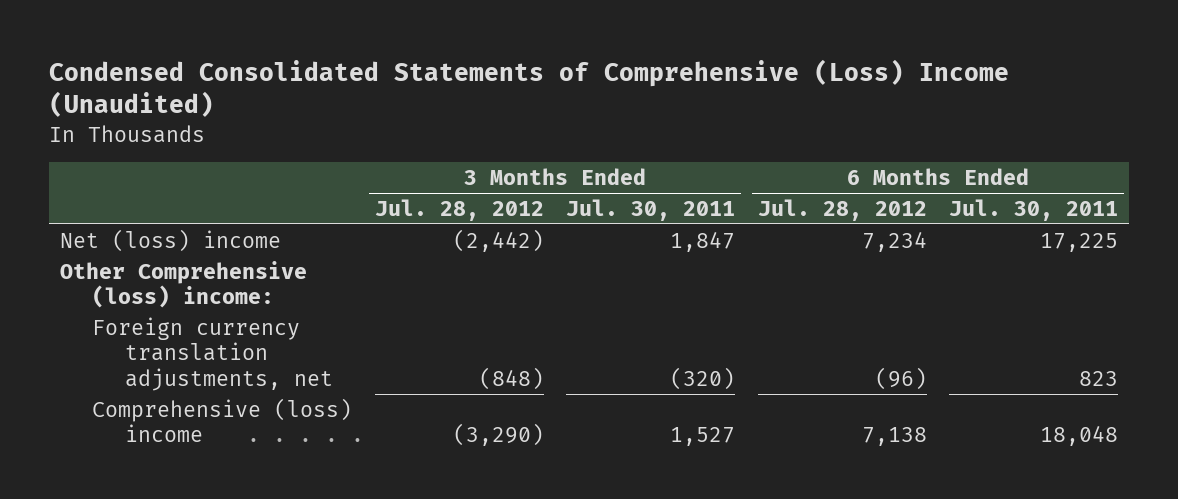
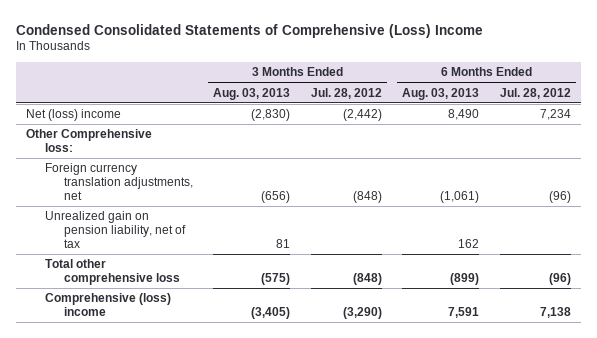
- Condensed Consolidated Statements of Comprehensive (Loss) Income (Unaudited)
+ Condensed Consolidated Statements of Comprehensive (Loss) Income
- | 3 Months Ended Jul. 28, 2012 | 3 Months Ended Jul. 30, 2011 | 6 Months Ended Jul. 28, 2012 | 6 Months Ended Jul. 30, 2011
+ | 3 Months Ended Aug. 03, 2013 | 3 Months Ended Jul. 28, 2012 | 6 Months Ended Aug. 03, 2013 | 6 Months Ended Jul. 28, 2012
- Other Comprehensive (loss) income:
+ Other Comprehensive loss:
+ Unrealized gain on pension liability, net of tax | 81 | | 162 |
+ Total other comprehensive loss | (575) | (848) | (899) | (96)

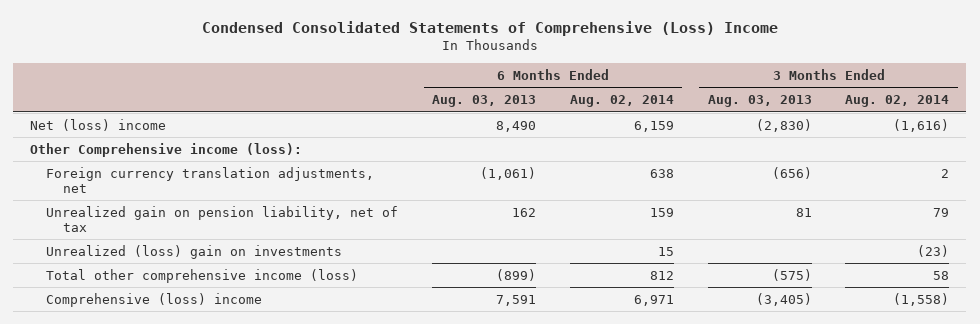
- | 3 Months Ended Aug. 03, 2013 | 3 Months Ended Jul. 28, 2012 | 6 Months Ended Aug. 03, 2013 | 6 Months Ended Jul. 28, 2012
+ | 6 Months Ended Aug. 03, 2013 | 6 Months Ended Aug. 02, 2014 | 3 Months Ended Aug. 03, 2013 | 3 Months Ended Aug. 02, 2014
- Other Comprehensive loss:
+ Other Comprehensive income (loss):
- Total other comprehensive loss | (575) | (848) | (899) | (96)
+ Unrealized (loss) gain on investments | | 15 | | (23)
+ Total other comprehensive income (loss) | (899) | 812 | (575) | 58

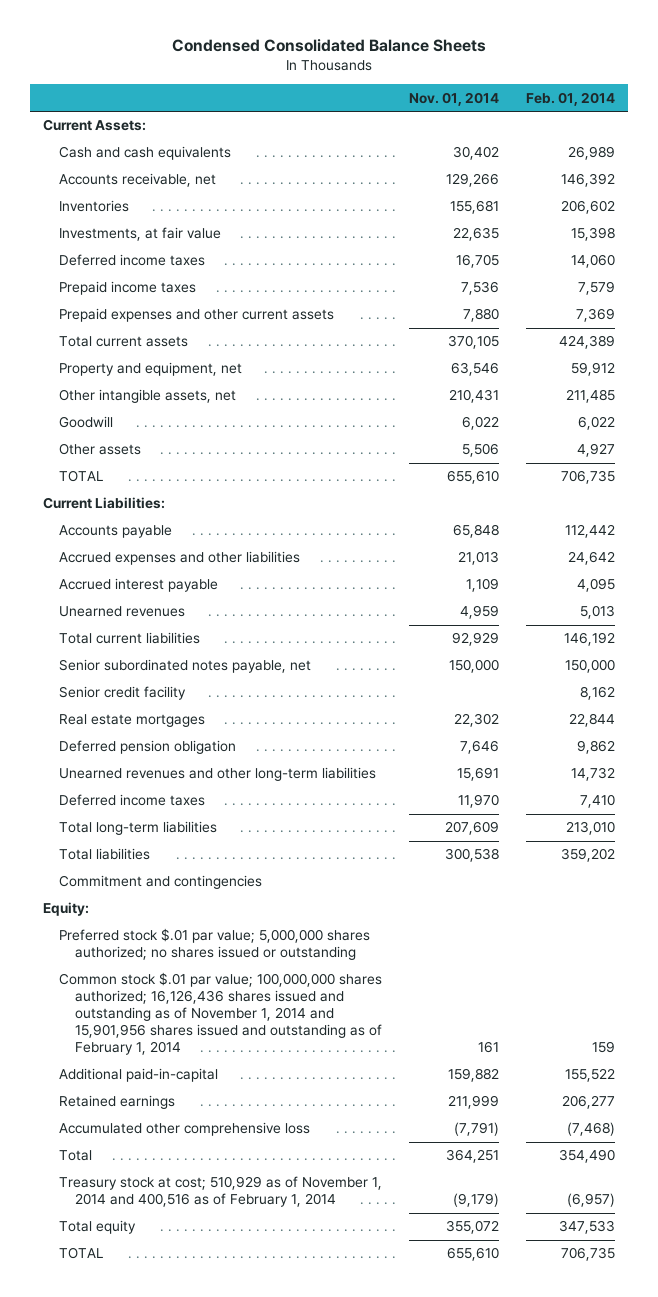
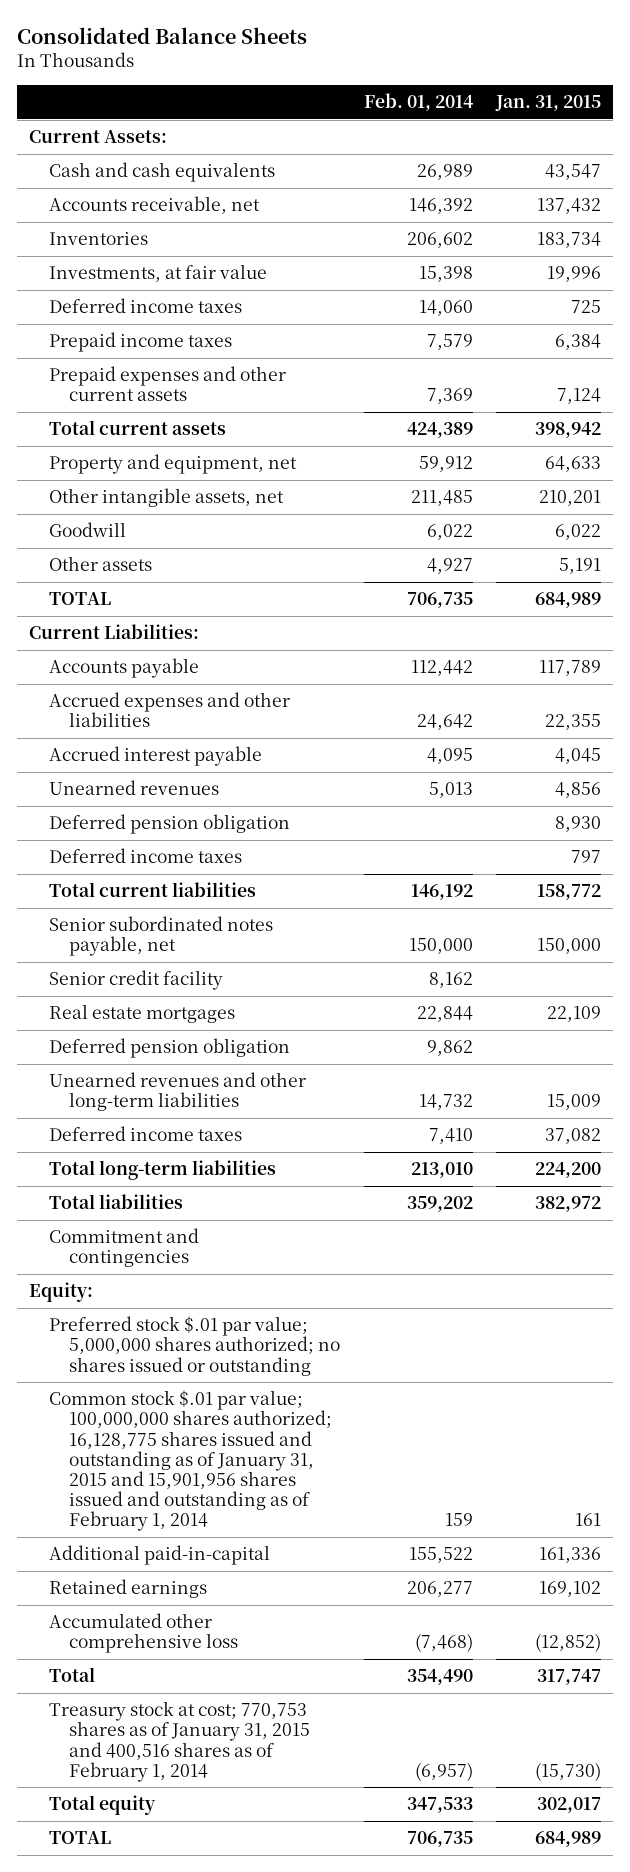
- Condensed Consolidated Balance Sheets
+ Consolidated Balance Sheets
- | Nov. 01, 2014 | Feb. 01, 2014
+ | Feb. 01, 2014 | Jan. 31, 2015
+ Deferred pension obligation | | 8,930
+ Deferred income taxes | | 797
- Common stock $.01 par value; 100,000,000 shares authorized; 16,126,436 shares issued and outstanding as of November 1, 2014 and 15,901,956 shares issued and outstanding as of February 1, 2014 | 161 | 159
+ Common stock $.01 par value; 100,000,000 shares authorized; 16,128,775 shares issued and outstanding as of January 31, 2015 and 15,901,956 shares issued and outstanding as of February 1, 2014 | 159 | 161
- Treasury stock at cost; 510,929 as of November 1, 2014 and 400,516 as of February 1, 2014 | (9,179) | (6,957)
+ Treasury stock at cost; 770,753 shares as of January 31, 2015 and 400,516 shares as of February 1, 2014 | (6,957) | (15,730)

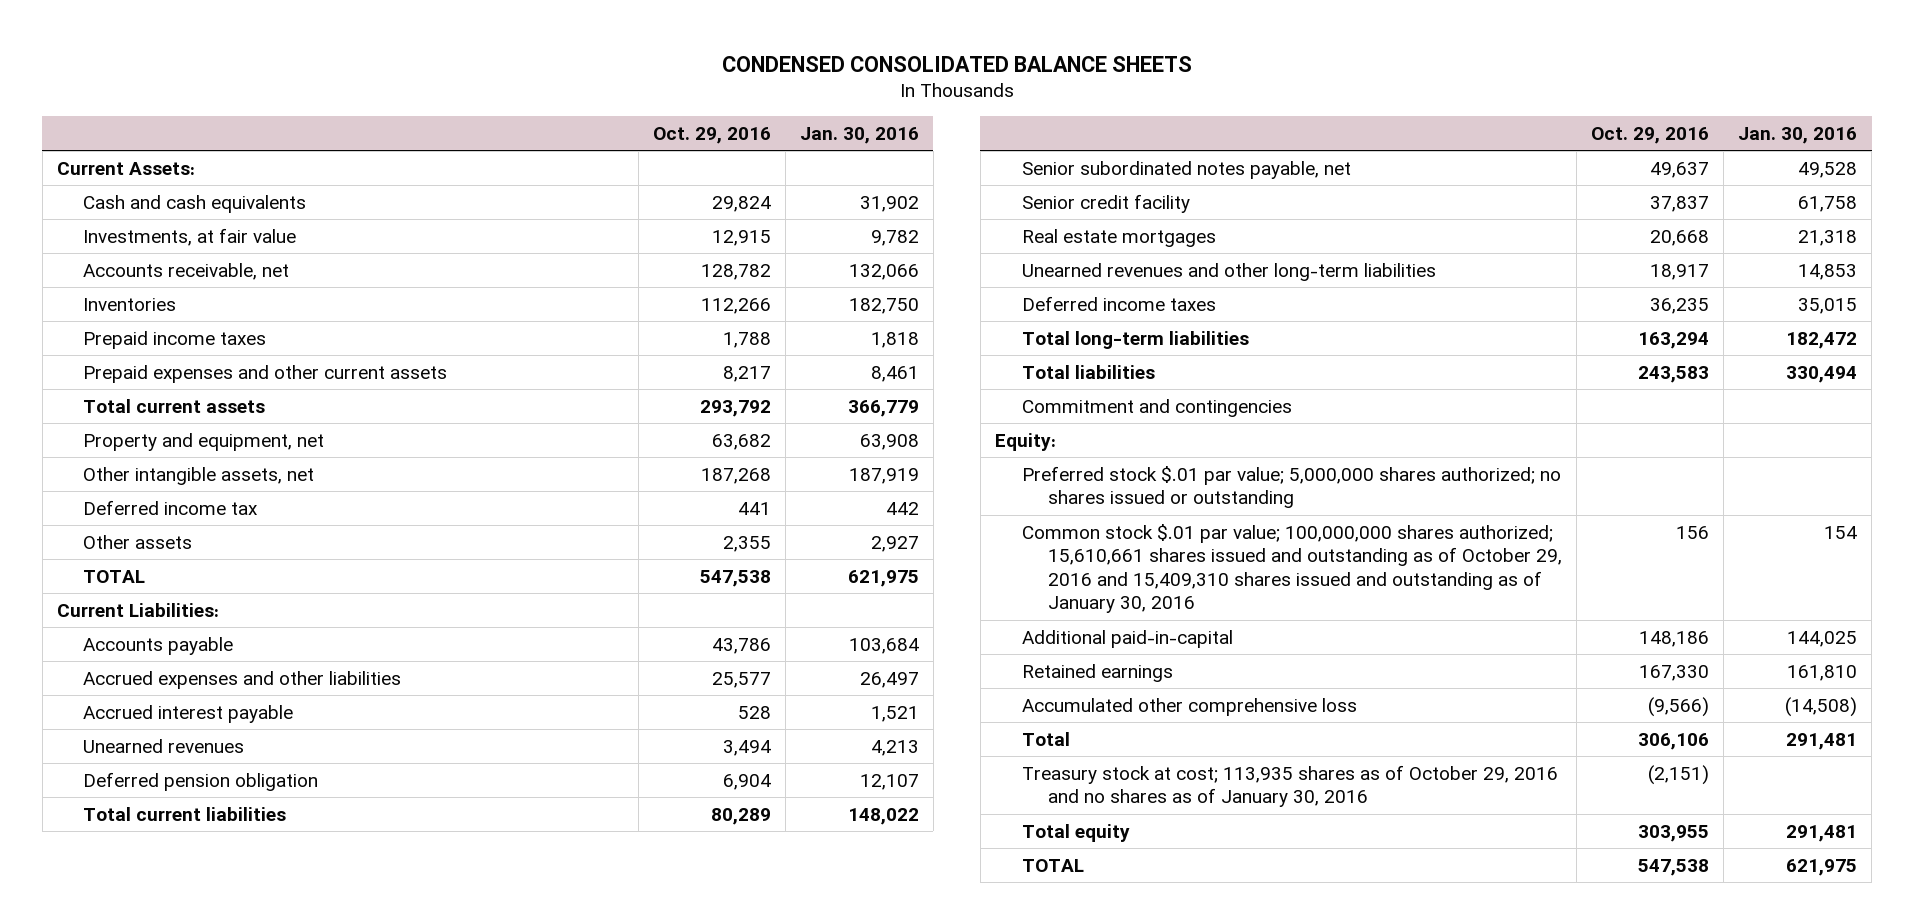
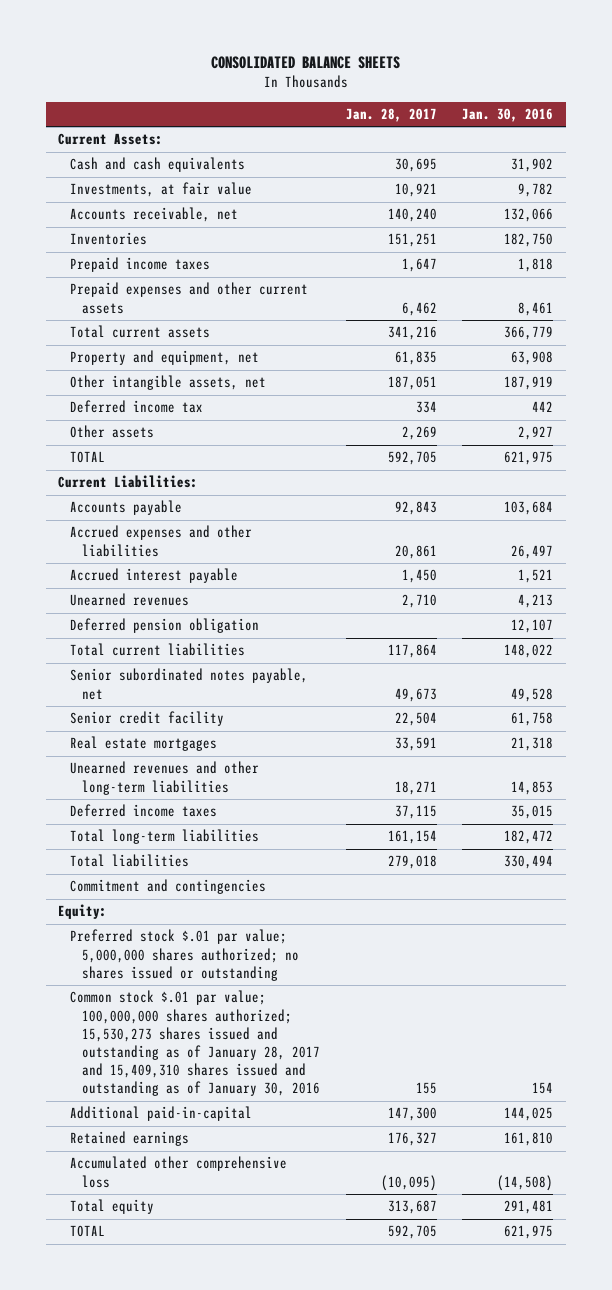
- CONDENSED CONSOLIDATED BALANCE SHEETS
+ CONSOLIDATED BALANCE SHEETS
- | Oct. 29, 2016 | Jan. 30, 2016
+ | Jan. 28, 2017 | Jan. 30, 2016
- Common stock $.01 par value; 100,000,000 shares authorized; 15,610,661 shares issued and outstanding as of October 29, 2016 and 15,409,310 shares issued and outstanding as of January 30, 2016 | 156 | 154
+ Common stock $.01 par value; 100,000,000 shares authorized; 15,530,273 shares issued and outstanding as of January 28, 2017 and 15,409,310 shares issued and outstanding as of January 30, 2016 | 155 | 154
- Total | 306,106 | 291,481
- Treasury stock at cost; 113,935 shares as of October 29, 2016 and no shares as of January 30, 2016 | (2,151) |

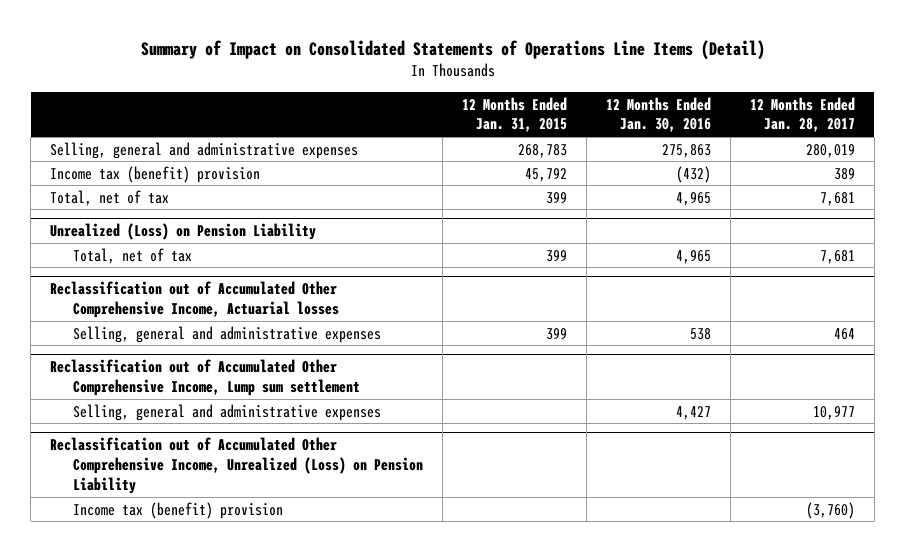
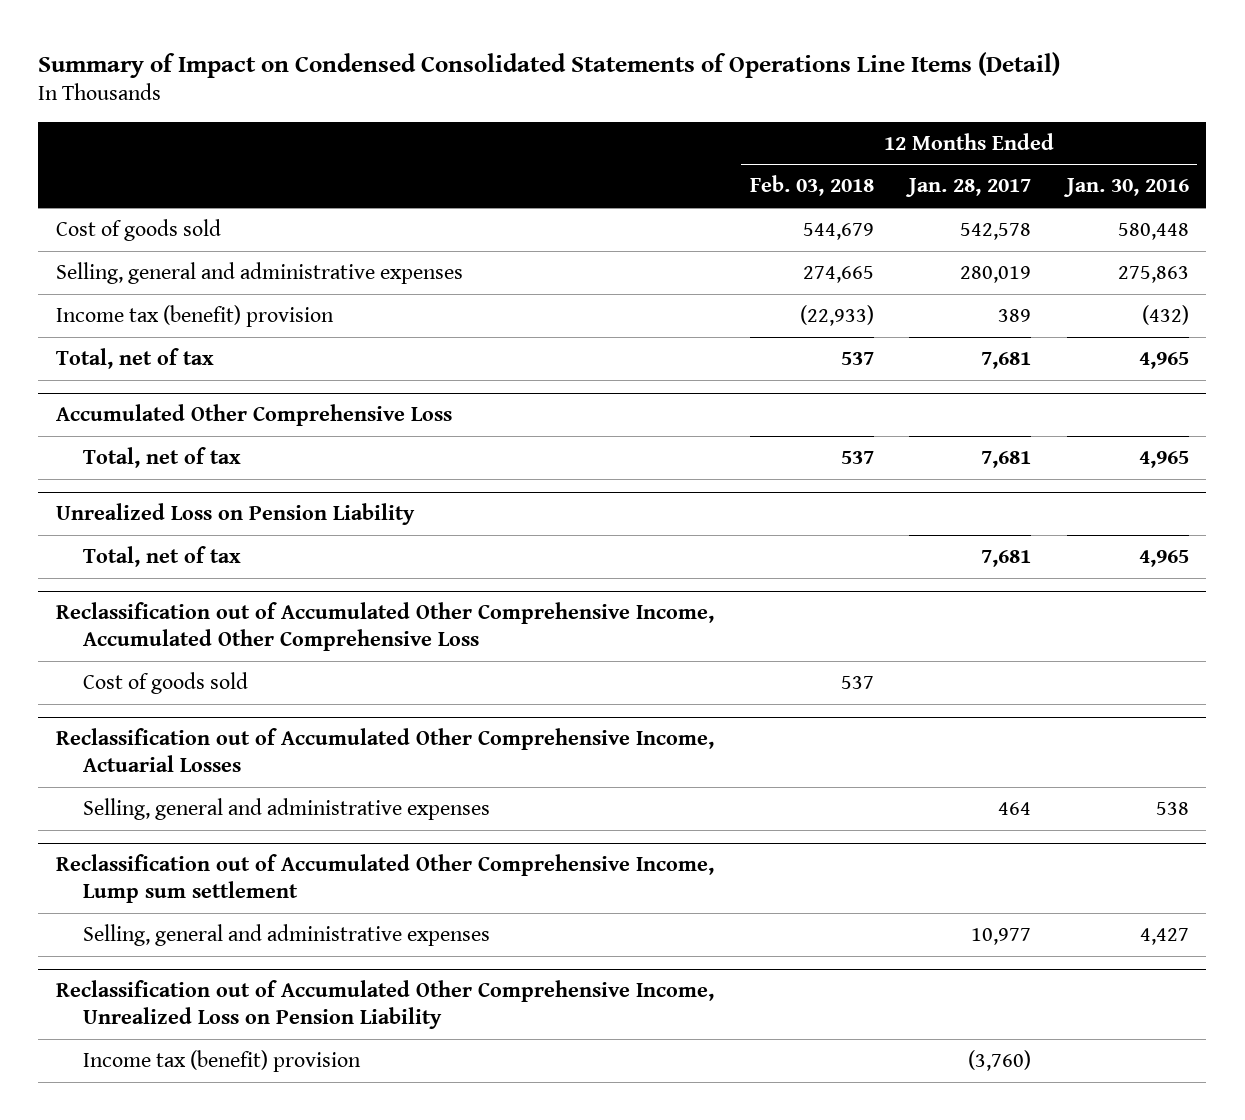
- Summary of Impact on Consolidated Statements of Operations Line Items (Detail)
+ Summary of Impact on Condensed Consolidated Statements of Operations Line Items (Detail)
- | 12 Months Ended Jan. 31, 2015 | 12 Months Ended Jan. 30, 2016 | 12 Months Ended Jan. 28, 2017
+ | 12 Months Ended Feb. 03, 2018 | 12 Months Ended Jan. 28, 2017 | 12 Months Ended Jan. 30, 2016
+ Cost of goods sold | 544,679 | 542,578 | 580,448
- Unrealized (Loss) on Pension Liability
+ Accumulated Other Comprehensive Loss
- Reclassification out of Accumulated Other Comprehensive Income, Actuarial losses
+ Unrealized Loss on Pension Liability
+ Total, net of tax | | 7,681 | 4,965
+ Reclassification out of Accumulated Other Comprehensive Income, Accumulated Other Comprehensive Loss
+ Cost of goods sold | 537 | |
+ Reclassification out of Accumulated Other Comprehensive Income, Actuarial Losses
- Reclassification out of Accumulated Other Comprehensive Income, Unrealized (Loss) on Pension Liability
+ Reclassification out of Accumulated Other Comprehensive Income, Unrealized Loss on Pension Liability

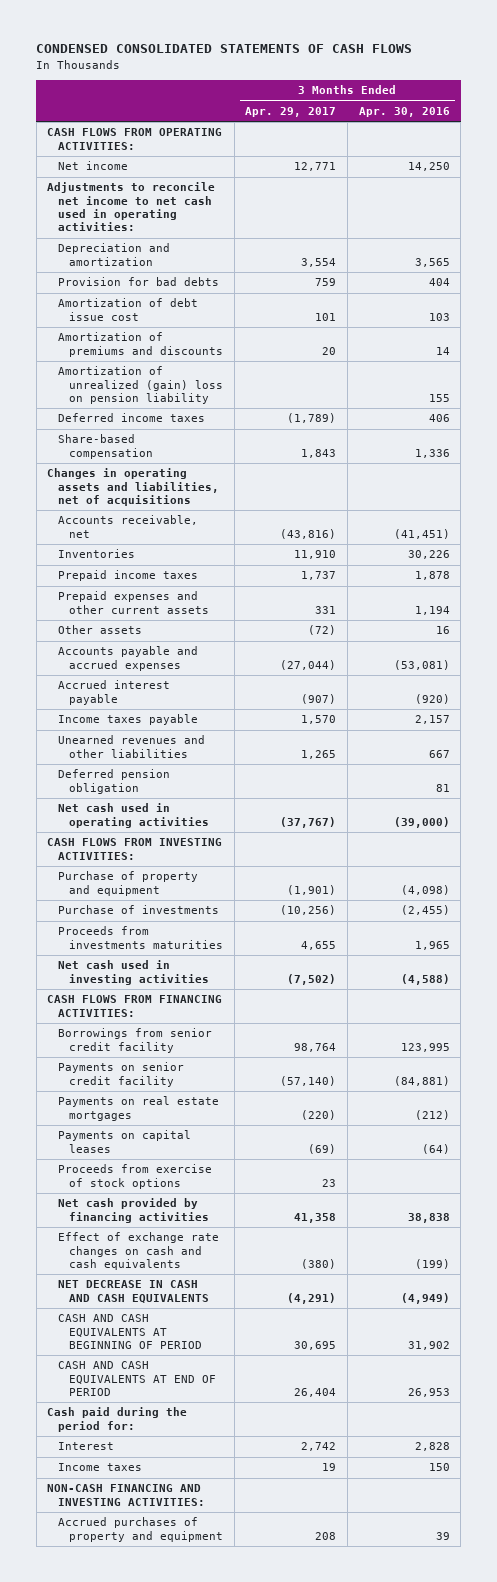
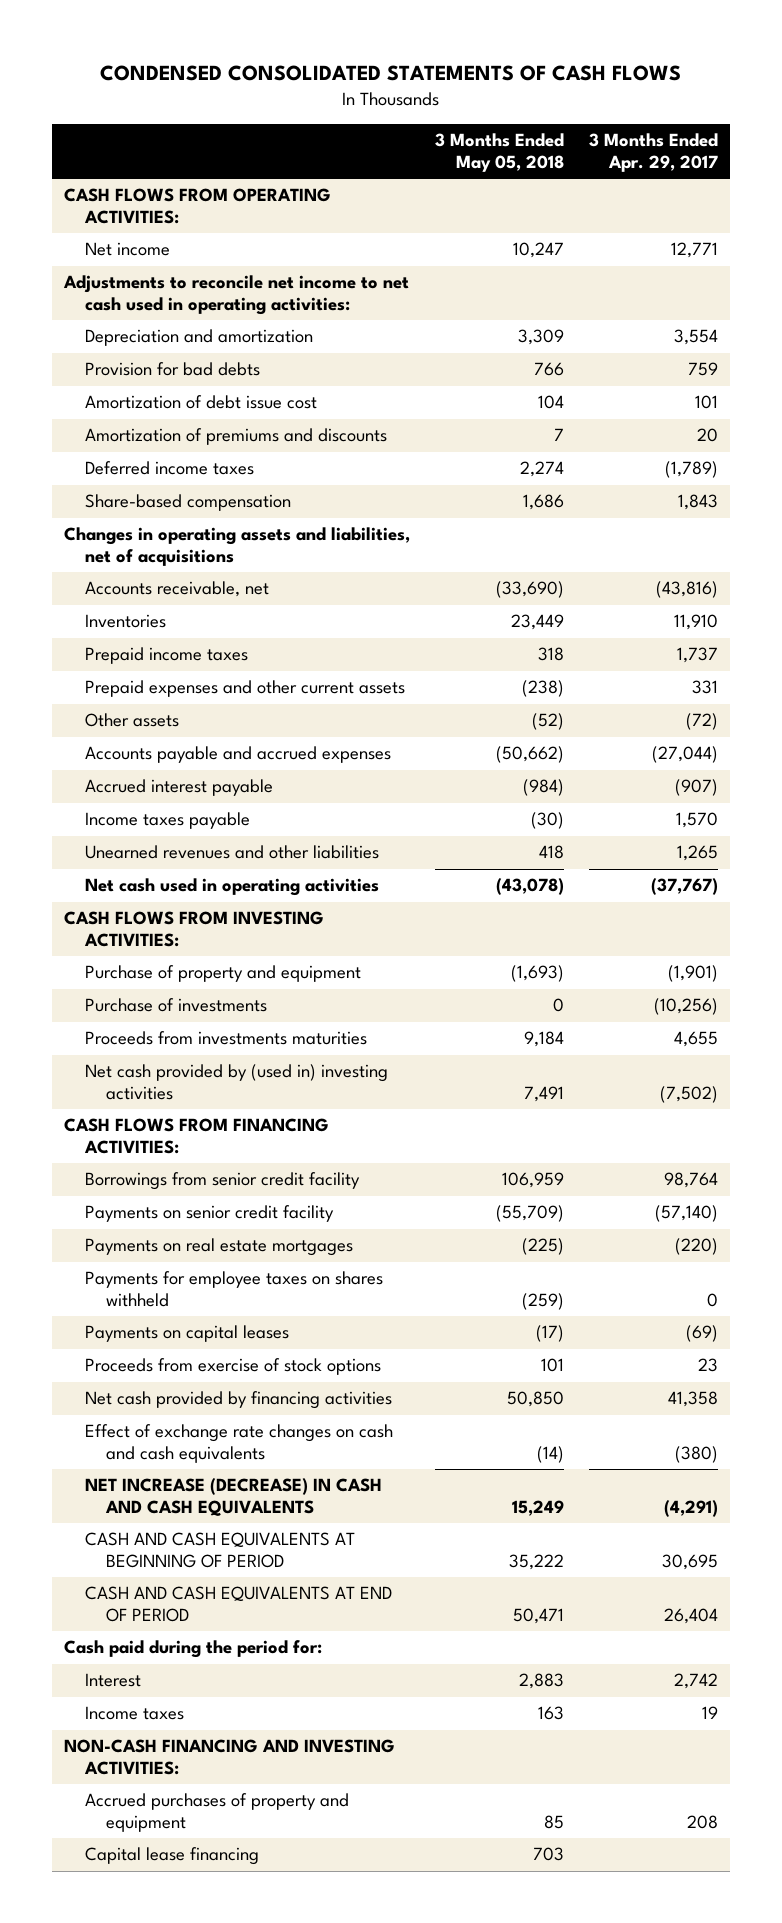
- | 3 Months Ended Apr. 29, 2017 | 3 Months Ended Apr. 30, 2016
+ | 3 Months Ended May 05, 2018 | 3 Months Ended Apr. 29, 2017
- Amortization of unrealized (gain) loss on pension liability | | 155
- Deferred pension obligation | | 81
- Net cash used in investing activities | (7,502) | (4,588)
+ Net cash provided by (used in) investing activities | 7,491 | (7,502)
+ Payments for employee taxes on shares withheld | (259) | 0
- NET DECREASE IN CASH AND CASH EQUIVALENTS | (4,291) | (4,949)
+ NET INCREASE (DECREASE) IN CASH AND CASH EQUIVALENTS | 15,249 | (4,291)
+ Capital lease financing | 703 |

